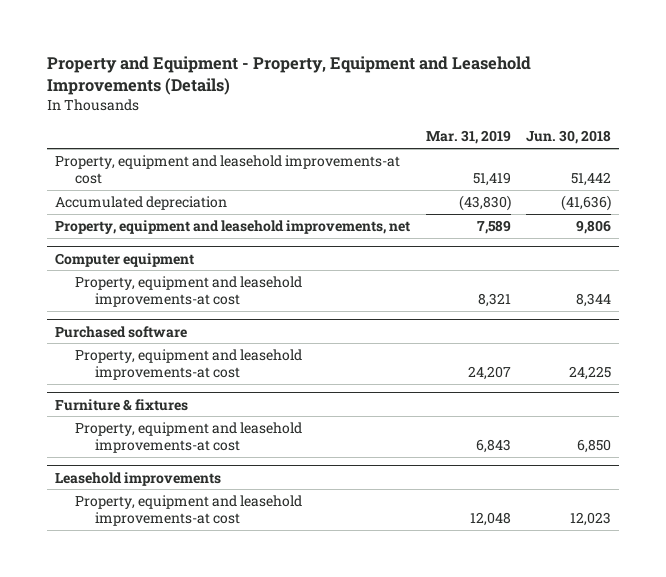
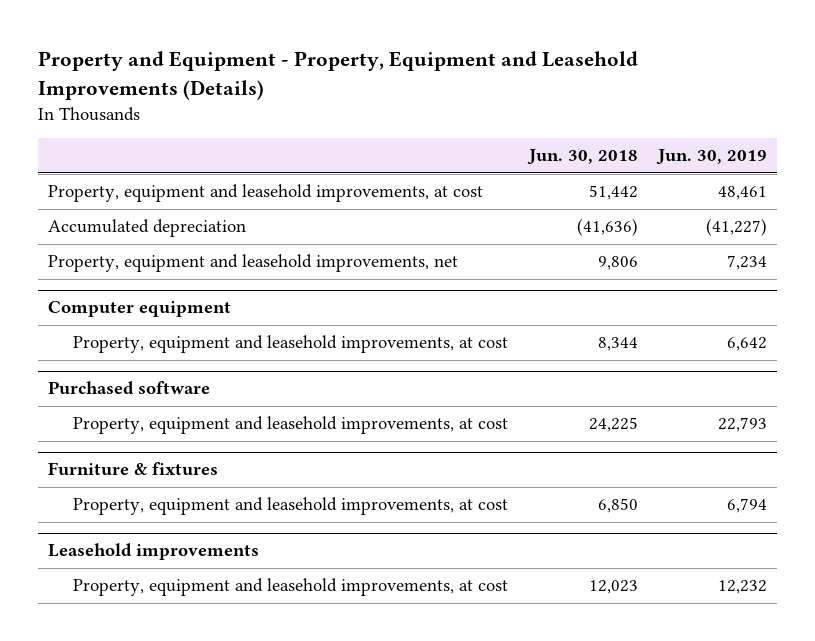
- | Mar. 31, 2019 | Jun. 30, 2018
+ | Jun. 30, 2018 | Jun. 30, 2019
- Property, equipment and leasehold improvements-at cost | 51,419 | 51,442
+ Property, equipment and leasehold improvements, at cost | 51,442 | 48,461
@ Computer equipment
- Property, equipment and leasehold improvements-at cost | 8,321 | 8,344
+ Property, equipment and leasehold improvements, at cost | 8,344 | 6,642
@ Purchased software
- Property, equipment and leasehold improvements-at cost | 24,207 | 24,225
+ Property, equipment and leasehold improvements, at cost | 24,225 | 22,793
@ Furniture & fixtures
- Property, equipment and leasehold improvements-at cost | 6,843 | 6,850
+ Property, equipment and leasehold improvements, at cost | 6,850 | 6,794
@ Leasehold improvements
- Property, equipment and leasehold improvements-at cost | 12,048 | 12,023
+ Property, equipment and leasehold improvements, at cost | 12,023 | 12,232

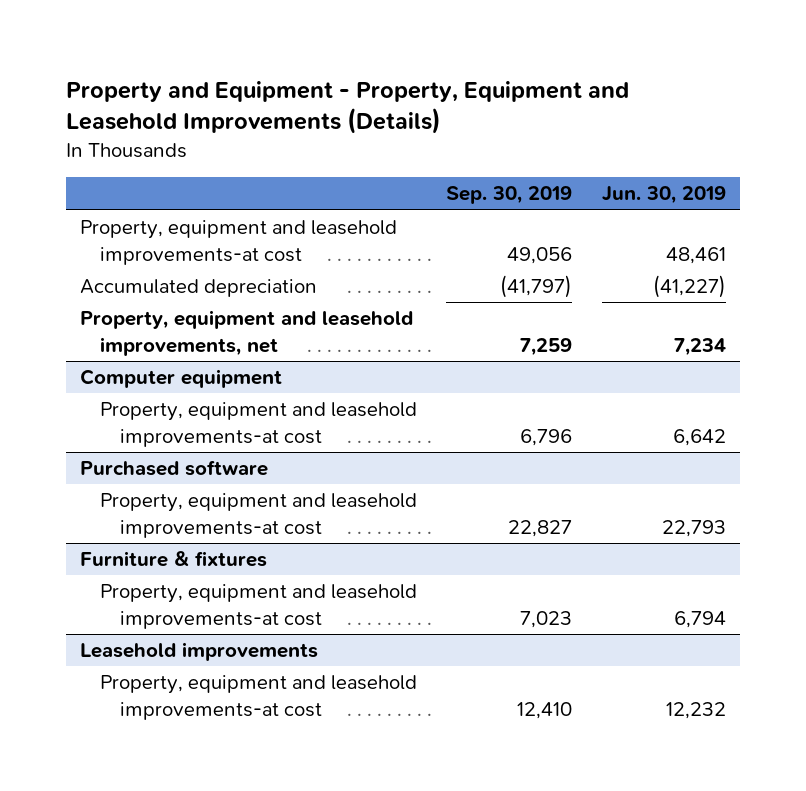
- | Jun. 30, 2018 | Jun. 30, 2019
+ | Sep. 30, 2019 | Jun. 30, 2019
- Property, equipment and leasehold improvements, at cost | 51,442 | 48,461
+ Property, equipment and leasehold improvements-at cost | 49,056 | 48,461
@ Computer equipment
- Property, equipment and leasehold improvements, at cost | 8,344 | 6,642
+ Property, equipment and leasehold improvements-at cost | 6,796 | 6,642
@ Purchased software
- Property, equipment and leasehold improvements, at cost | 24,225 | 22,793
+ Property, equipment and leasehold improvements-at cost | 22,827 | 22,793
@ Furniture & fixtures
- Property, equipment and leasehold improvements, at cost | 6,850 | 6,794
+ Property, equipment and leasehold improvements-at cost | 7,023 | 6,794
@ Leasehold improvements
- Property, equipment and leasehold improvements, at cost | 12,023 | 12,232
+ Property, equipment and leasehold improvements-at cost | 12,410 | 12,232

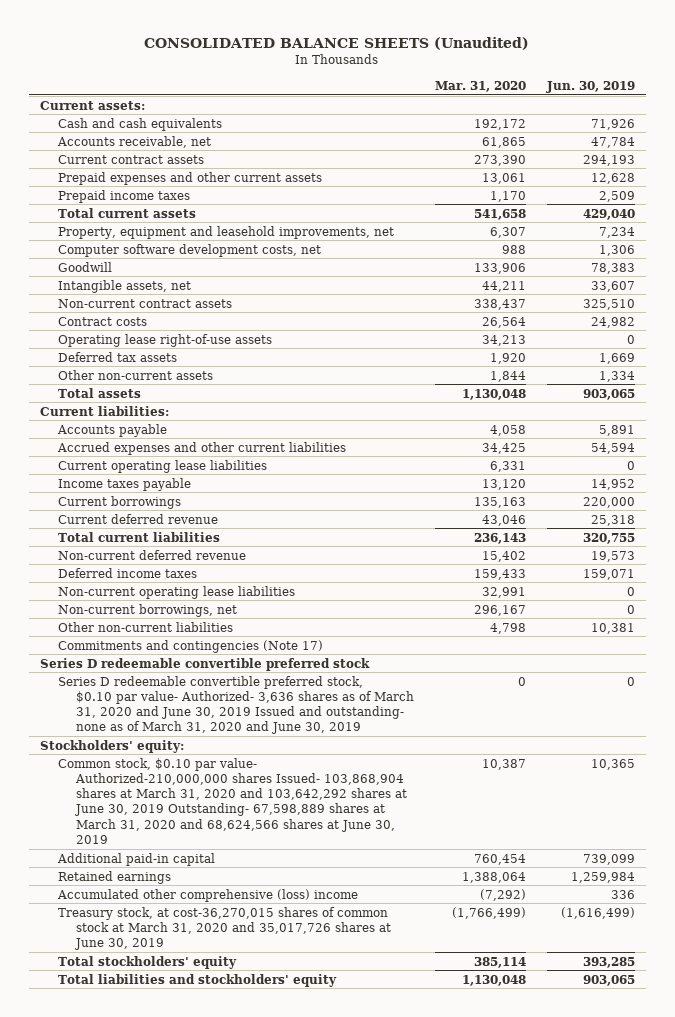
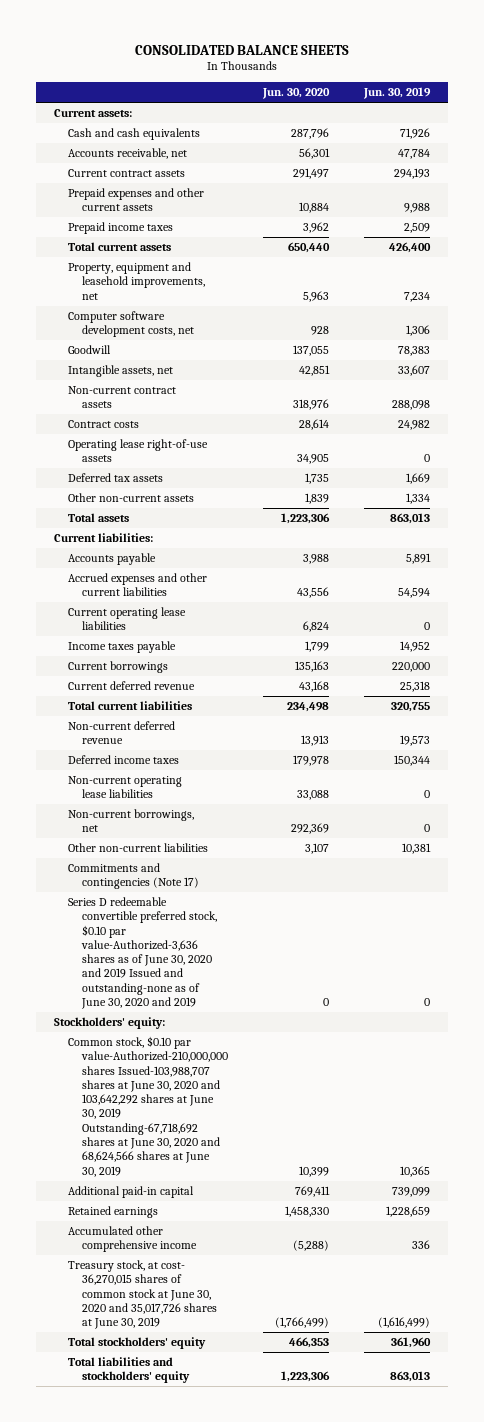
- CONSOLIDATED BALANCE SHEETS (Unaudited)
+ CONSOLIDATED BALANCE SHEETS
- | Mar. 31, 2020 | Jun. 30, 2019
+ | Jun. 30, 2020 | Jun. 30, 2019
- Prepaid expenses and other current assets | 13,061 | 12,628
+ Prepaid expenses and other current assets | 10,884 | 9,988
- Total current assets | 541,658 | 429,040
+ Total current assets | 650,440 | 426,400
- Non-current contract assets | 338,437 | 325,510
+ Non-current contract assets | 318,976 | 288,098
- Total assets | 1,130,048 | 903,065
+ Total assets | 1,223,306 | 863,013
- Deferred income taxes | 159,433 | 159,071
+ Deferred income taxes | 179,978 | 150,344
- Series D redeemable convertible preferred stock
- Series D redeemable convertible preferred stock, $0.10 par value- Authorized- 3,636 shares as of March 31, 2020 and June 30, 2019 Issued and outstanding- none as of March 31, 2020 and June 30, 2019 | 0 | 0
+ Series D redeemable convertible preferred stock, $0.10 par value-Authorized-3,636 shares as of June 30, 2020 and 2019 Issued and outstanding-none as of June 30, 2020 and 2019 | 0 | 0
- Common stock, $0.10 par value- Authorized-210,000,000 shares Issued- 103,868,904 shares at March 31, 2020 and 103,642,292 shares at June 30, 2019 Outstanding- 67,598,889 shares at March 31, 2020 and 68,624,566 shares at June 30, 2019 | 10,387 | 10,365
+ Common stock, $0.10 par value-Authorized-210,000,000 shares Issued-103,988,707 shares at June 30, 2020 and 103,642,292 shares at June 30, 2019 Outstanding-67,718,692 shares at June 30, 2020 and 68,624,566 shares at June 30, 2019 | 10,399 | 10,365
- Retained earnings | 1,388,064 | 1,259,984
- Accumulated other comprehensive (loss) income | (7,292) | 336
- Treasury stock, at cost-36,270,015 shares of common stock at March 31, 2020 and 35,017,726 shares at June 30, 2019 | (1,766,499) | (1,616,499)
- Total stockholders' equity | 385,114 | 393,285
- Total liabilities and stockholders' equity | 1,130,048 | 903,065
+ Retained earnings | 1,458,330 | 1,228,659
+ Accumulated other comprehensive income | (5,288) | 336
+ Treasury stock, at cost- 36,270,015 shares of common stock at June 30, 2020 and 35,017,726 shares at June 30, 2019 | (1,766,499) | (1,616,499)
+ Total stockholders' equity | 466,353 | 361,960
+ Total liabilities and stockholders' equity | 1,223,306 | 863,013

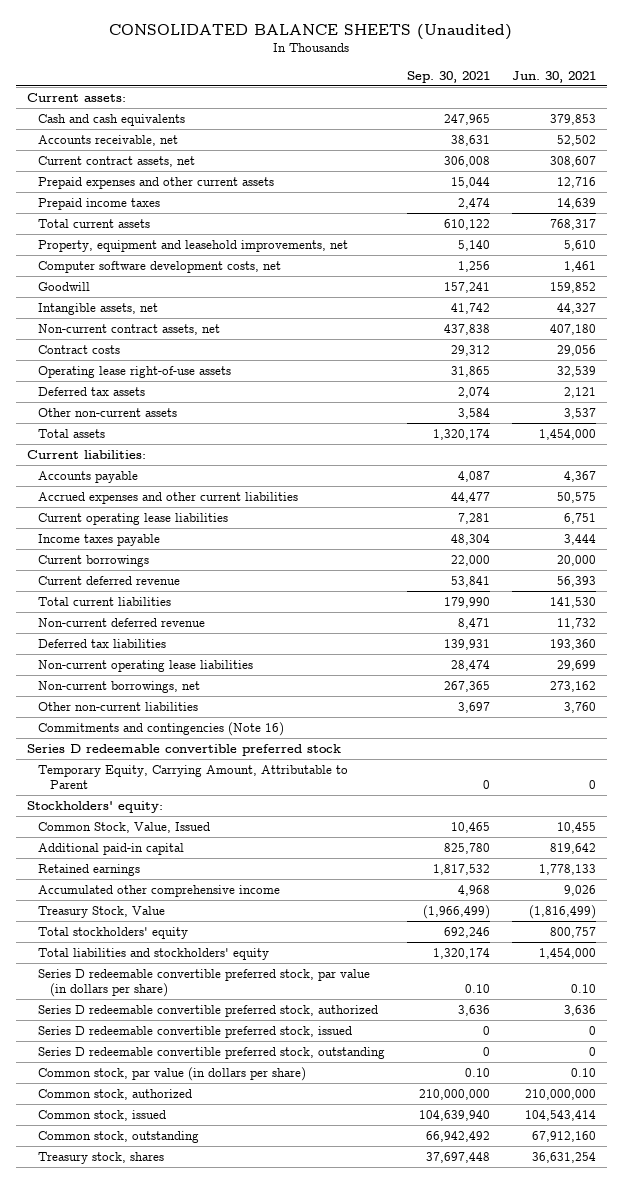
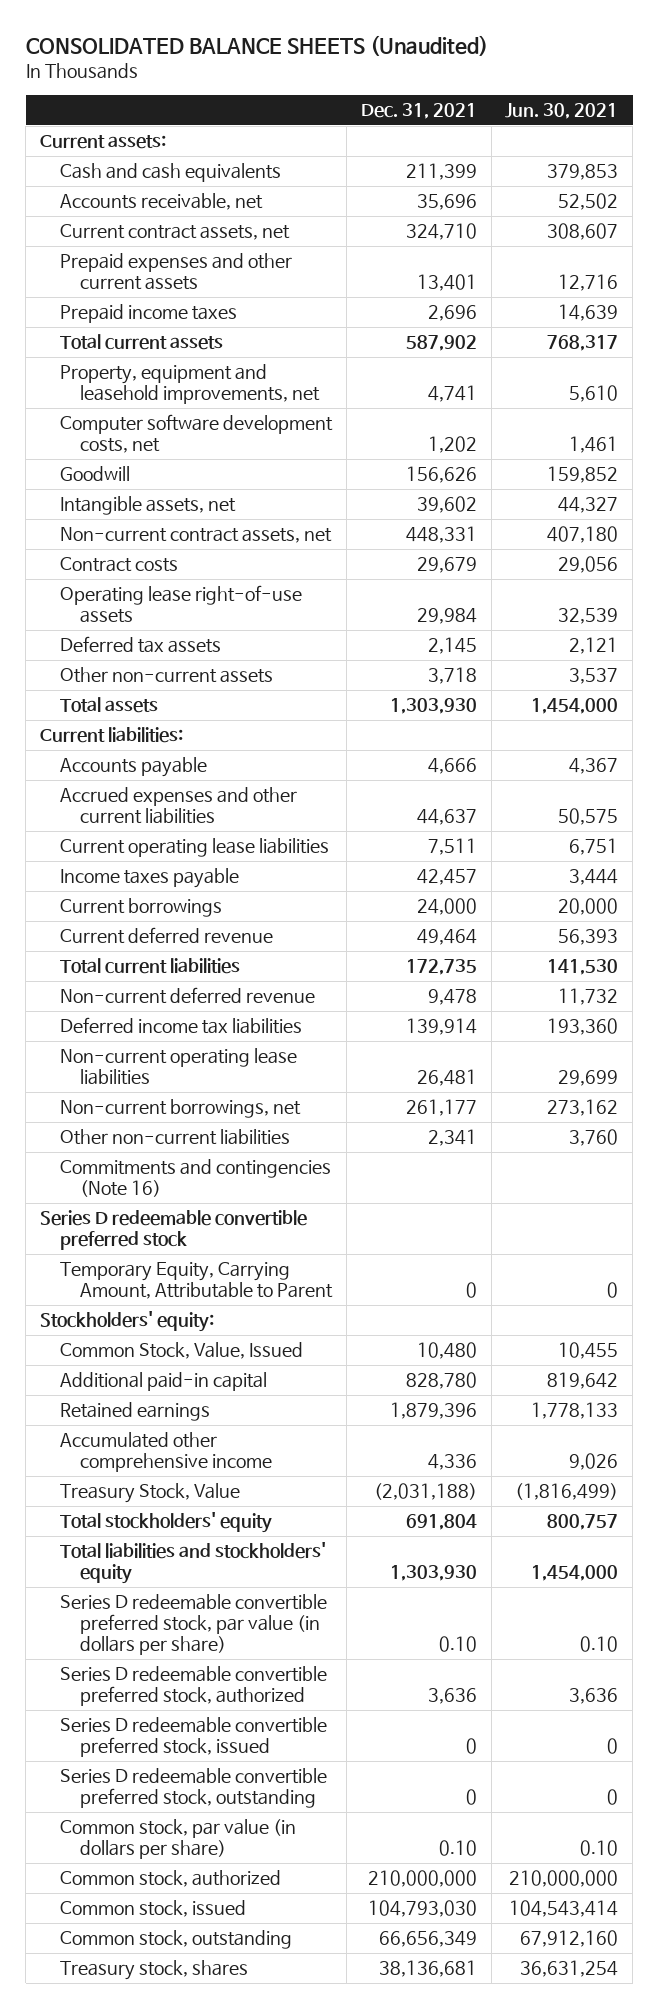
- | Sep. 30, 2021 | Jun. 30, 2021
+ | Dec. 31, 2021 | Jun. 30, 2021
- Deferred tax liabilities | 139,931 | 193,360
+ Deferred income tax liabilities | 139,914 | 193,360

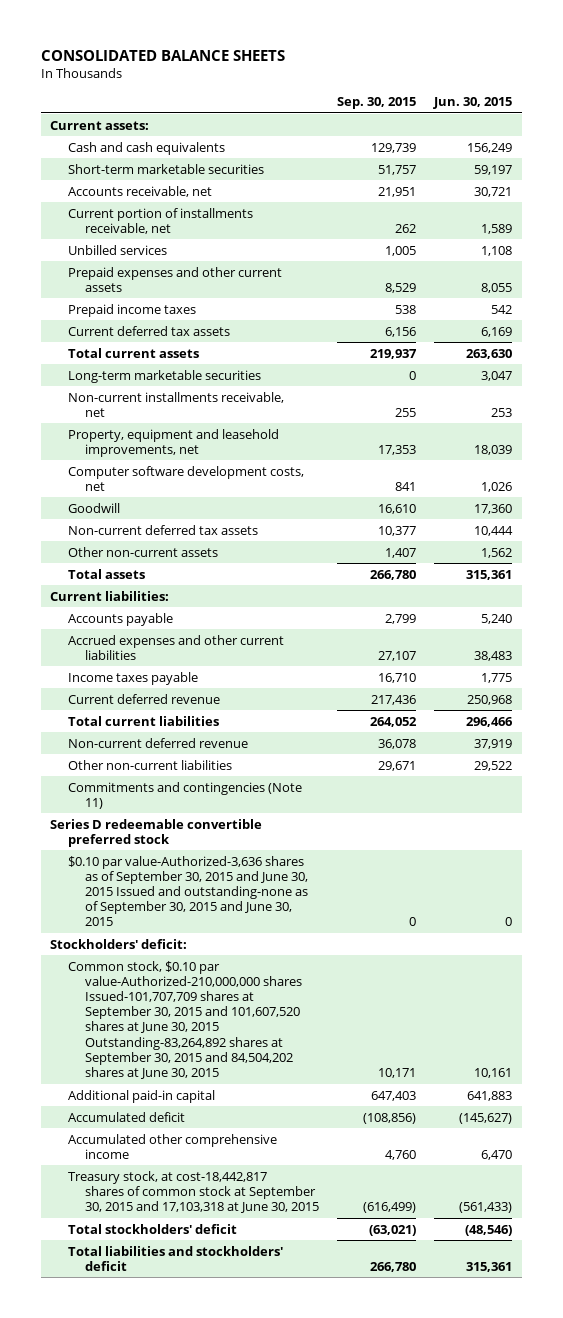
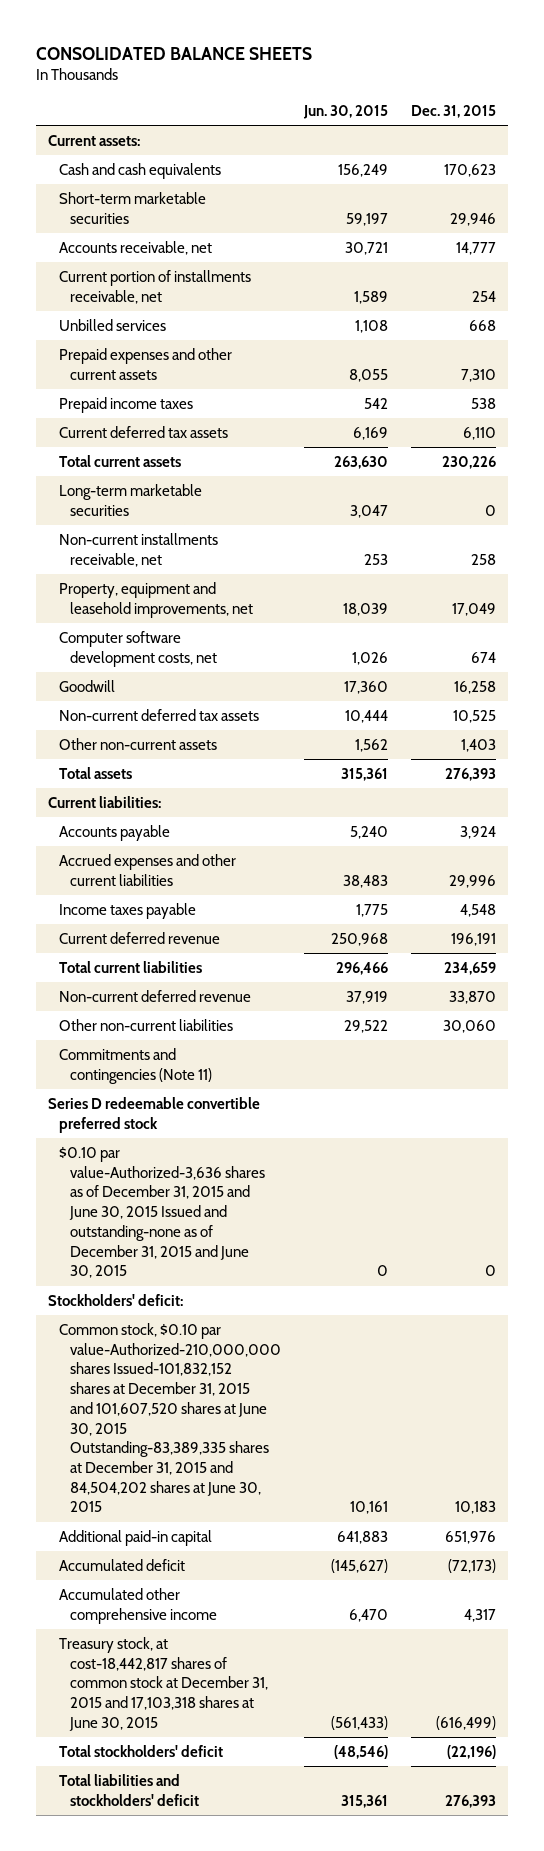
- | Sep. 30, 2015 | Jun. 30, 2015
+ | Jun. 30, 2015 | Dec. 31, 2015
- $0.10 par value-Authorized-3,636 shares as of September 30, 2015 and June 30, 2015 Issued and outstanding-none as of September 30, 2015 and June 30, 2015 | 0 | 0
+ $0.10 par value-Authorized-3,636 shares as of December 31, 2015 and June 30, 2015 Issued and outstanding-none as of December 31, 2015 and June 30, 2015 | 0 | 0
- Common stock, $0.10 par value-Authorized-210,000,000 shares Issued-101,707,709 shares at September 30, 2015 and 101,607,520 shares at June 30, 2015 Outstanding-83,264,892 shares at September 30, 2015 and 84,504,202 shares at June 30, 2015 | 10,171 | 10,161
+ Common stock, $0.10 par value-Authorized-210,000,000 shares Issued-101,832,152 shares at December 31, 2015 and 101,607,520 shares at June 30, 2015 Outstanding-83,389,335 shares at December 31, 2015 and 84,504,202 shares at June 30, 2015 | 10,161 | 10,183
- Treasury stock, at cost-18,442,817 shares of common stock at September 30, 2015 and 17,103,318 at June 30, 2015 | (616,499) | (561,433)
+ Treasury stock, at cost-18,442,817 shares of common stock at December 31, 2015 and 17,103,318 shares at June 30, 2015 | (561,433) | (616,499)

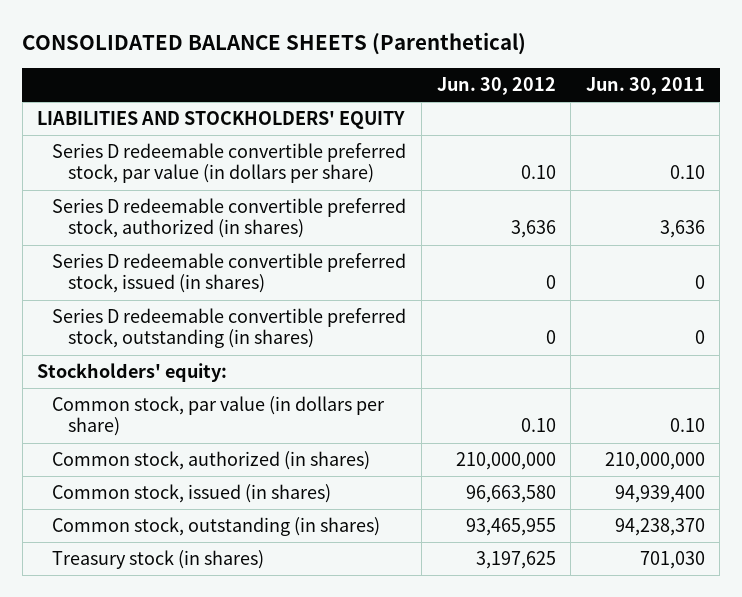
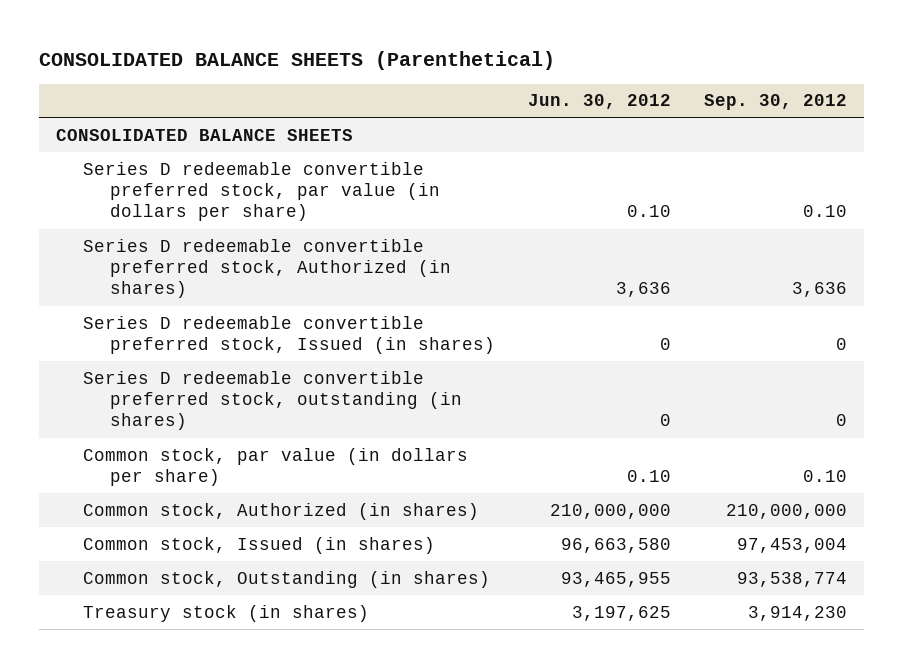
- | Jun. 30, 2012 | Jun. 30, 2011
+ | Jun. 30, 2012 | Sep. 30, 2012
- LIABILITIES AND STOCKHOLDERS' EQUITY
+ CONSOLIDATED BALANCE SHEETS
- Series D redeemable convertible preferred stock, authorized (in shares) | 3,636 | 3,636
- Series D redeemable convertible preferred stock, issued (in shares) | 0 | 0
+ Series D redeemable convertible preferred stock, Authorized (in shares) | 3,636 | 3,636
+ Series D redeemable convertible preferred stock, Issued (in shares) | 0 | 0
- Stockholders' equity:
- Common stock, authorized (in shares) | 210,000,000 | 210,000,000
- Common stock, issued (in shares) | 96,663,580 | 94,939,400
- Common stock, outstanding (in shares) | 93,465,955 | 94,238,370
+ Common stock, Authorized (in shares) | 210,000,000 | 210,000,000
+ Common stock, Issued (in shares) | 96,663,580 | 97,453,004
+ Common stock, Outstanding (in shares) | 93,465,955 | 93,538,774

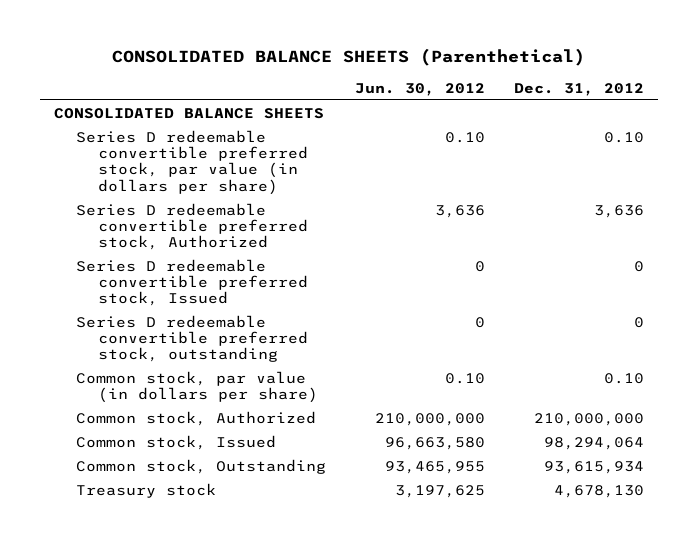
- | Jun. 30, 2012 | Sep. 30, 2012
+ | Jun. 30, 2012 | Dec. 31, 2012
- Series D redeemable convertible preferred stock, Authorized (in shares) | 3,636 | 3,636
- Series D redeemable convertible preferred stock, Issued (in shares) | 0 | 0
- Series D redeemable convertible preferred stock, outstanding (in shares) | 0 | 0
+ Series D redeemable convertible preferred stock, Authorized | 3,636 | 3,636
+ Series D redeemable convertible preferred stock, Issued | 0 | 0
+ Series D redeemable convertible preferred stock, outstanding | 0 | 0
- Common stock, Authorized (in shares) | 210,000,000 | 210,000,000
- Common stock, Issued (in shares) | 96,663,580 | 97,453,004
- Common stock, Outstanding (in shares) | 93,465,955 | 93,538,774
- Treasury stock (in shares) | 3,197,625 | 3,914,230
+ Common stock, Authorized | 210,000,000 | 210,000,000
+ Common stock, Issued | 96,663,580 | 98,294,064
+ Common stock, Outstanding | 93,465,955 | 93,615,934
+ Treasury stock | 3,197,625 | 4,678,130

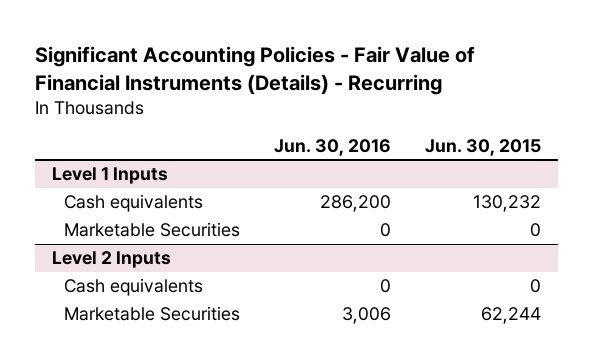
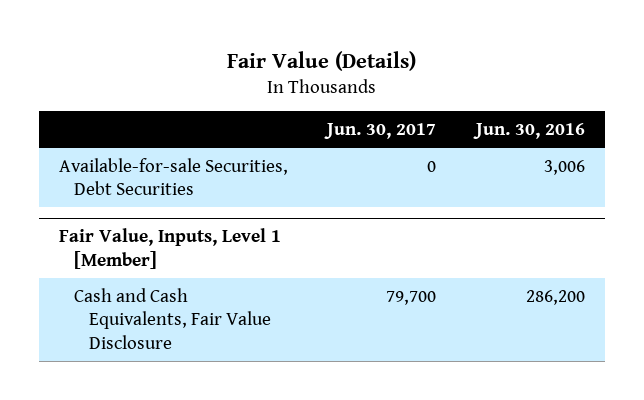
- Significant Accounting Policies - Fair Value of Financial Instruments (Details) - Recurring
+ Fair Value (Details)
- | Jun. 30, 2016 | Jun. 30, 2015
+ | Jun. 30, 2017 | Jun. 30, 2016
- Level 1 Inputs
- Cash equivalents | 286,200 | 130,232
- Marketable Securities | 0 | 0
- Level 2 Inputs
- Cash equivalents | 0 | 0
- Marketable Securities | 3,006 | 62,244
+ Available-for-sale Securities, Debt Securities | 0 | 3,006
+ Fair Value, Inputs, Level 1 [Member]
+ Cash and Cash Equivalents, Fair Value Disclosure | 79,700 | 286,200

